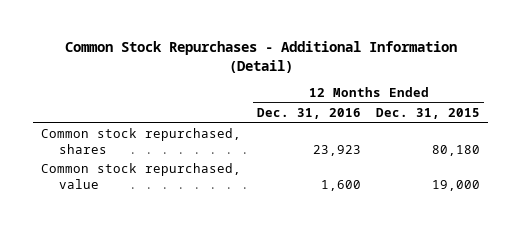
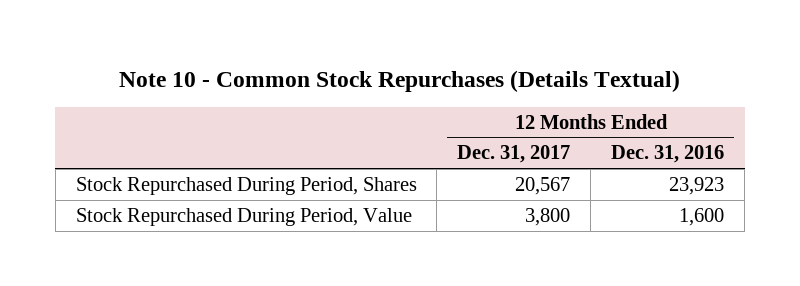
- Common Stock Repurchases - Additional Information (Detail)
+ Note 10 - Common Stock Repurchases (Details Textual)
- | 12 Months Ended Dec. 31, 2016 | 12 Months Ended Dec. 31, 2015
+ | 12 Months Ended Dec. 31, 2017 | 12 Months Ended Dec. 31, 2016
- Common stock repurchased, shares | 23,923 | 80,180
- Common stock repurchased, value | 1,600 | 19,000
+ Stock Repurchased During Period, Shares | 20,567 | 23,923
+ Stock Repurchased During Period, Value | 3,800 | 1,600

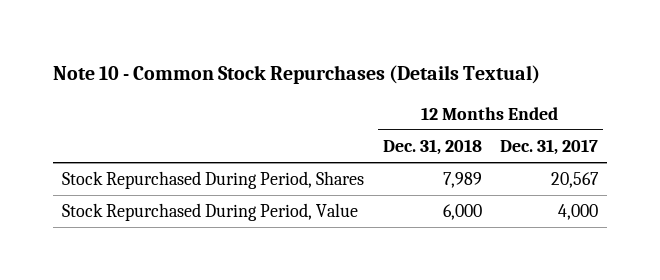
- | 12 Months Ended Dec. 31, 2017 | 12 Months Ended Dec. 31, 2016
+ | 12 Months Ended Dec. 31, 2018 | 12 Months Ended Dec. 31, 2017
- Stock Repurchased During Period, Value | 3,800 | 1,600
+ Stock Repurchased During Period, Value | 6,000 | 4,000

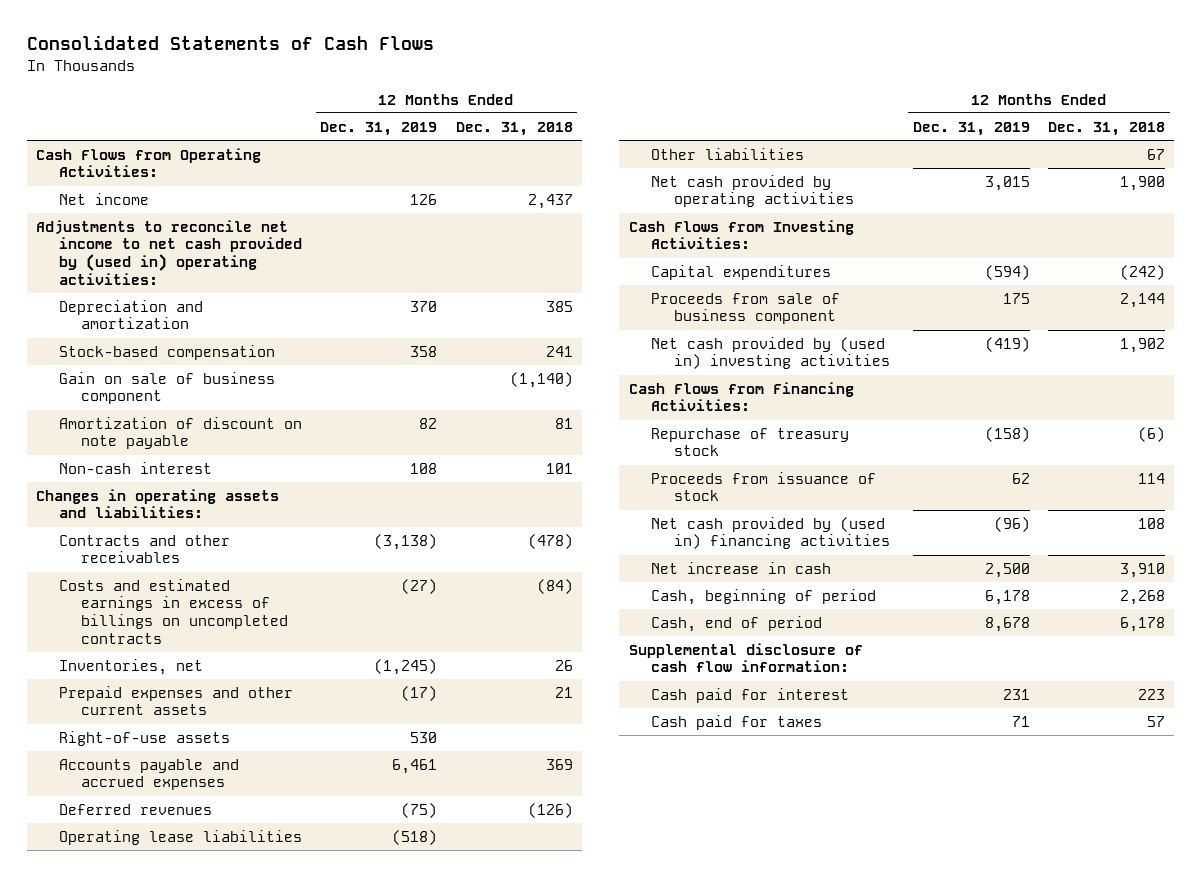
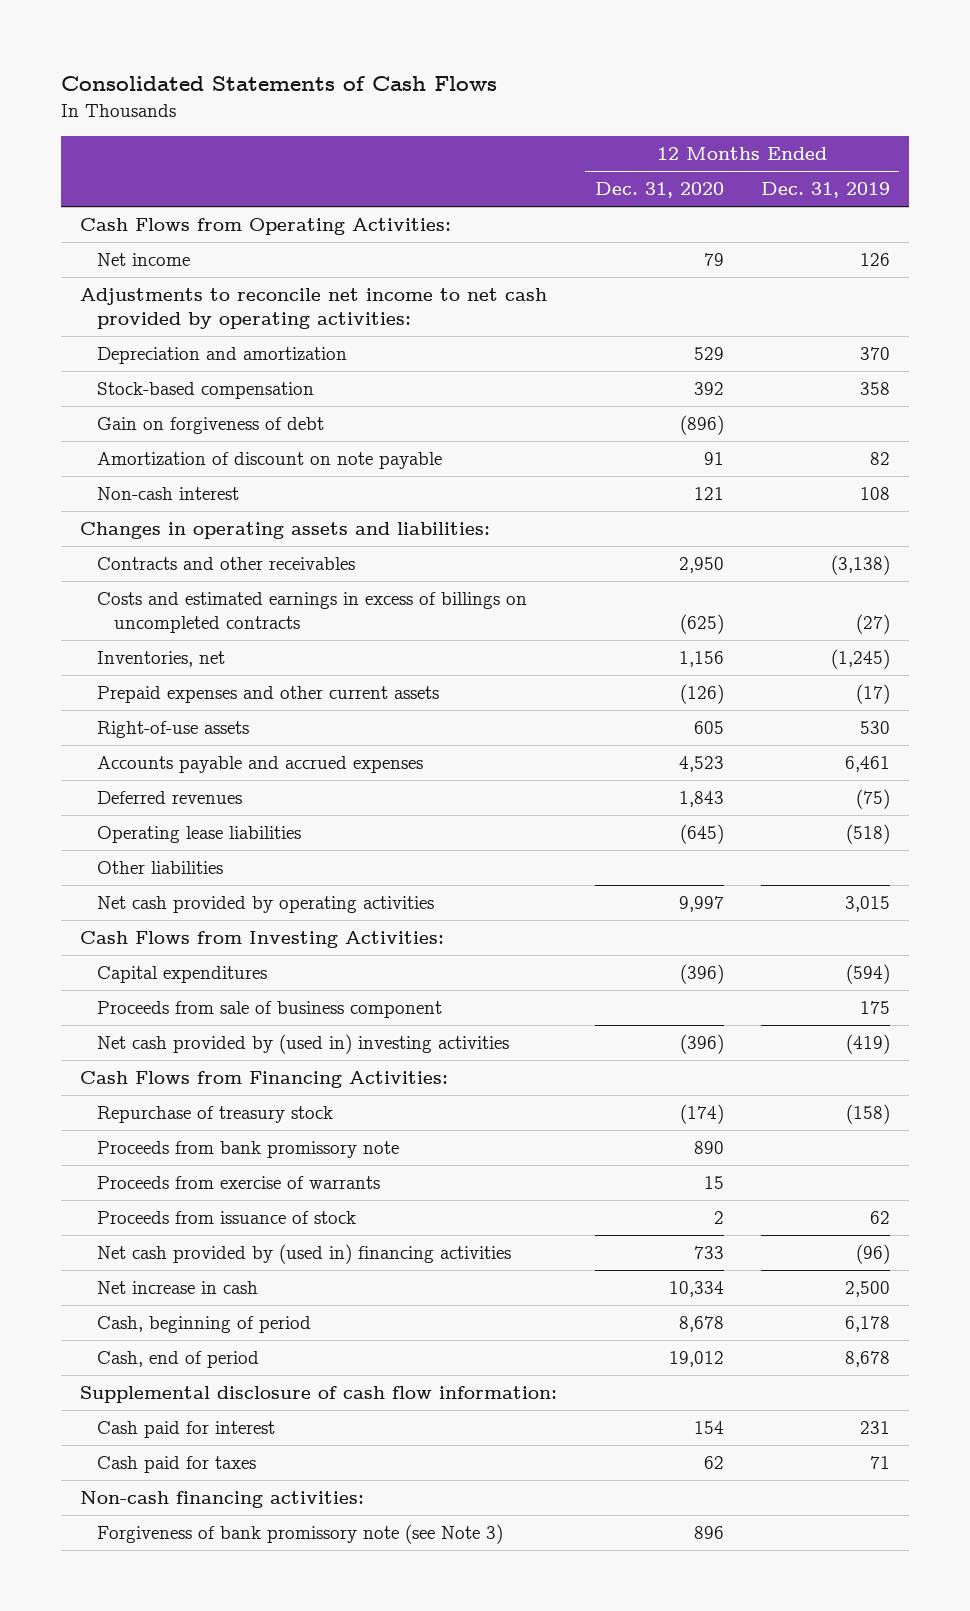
- | 12 Months Ended Dec. 31, 2019 | 12 Months Ended Dec. 31, 2018
+ | 12 Months Ended Dec. 31, 2020 | 12 Months Ended Dec. 31, 2019
- Adjustments to reconcile net income to net cash provided by (used in) operating activities:
+ Adjustments to reconcile net income to net cash provided by operating activities:
- Gain on sale of business component | | (1,140)
+ Gain on forgiveness of debt | (896) |
+ Proceeds from bank promissory note | 890 |
+ Proceeds from exercise of warrants | 15 |
+ Non-cash financing activities:
+ Forgiveness of bank promissory note (see Note 3) | 896 |

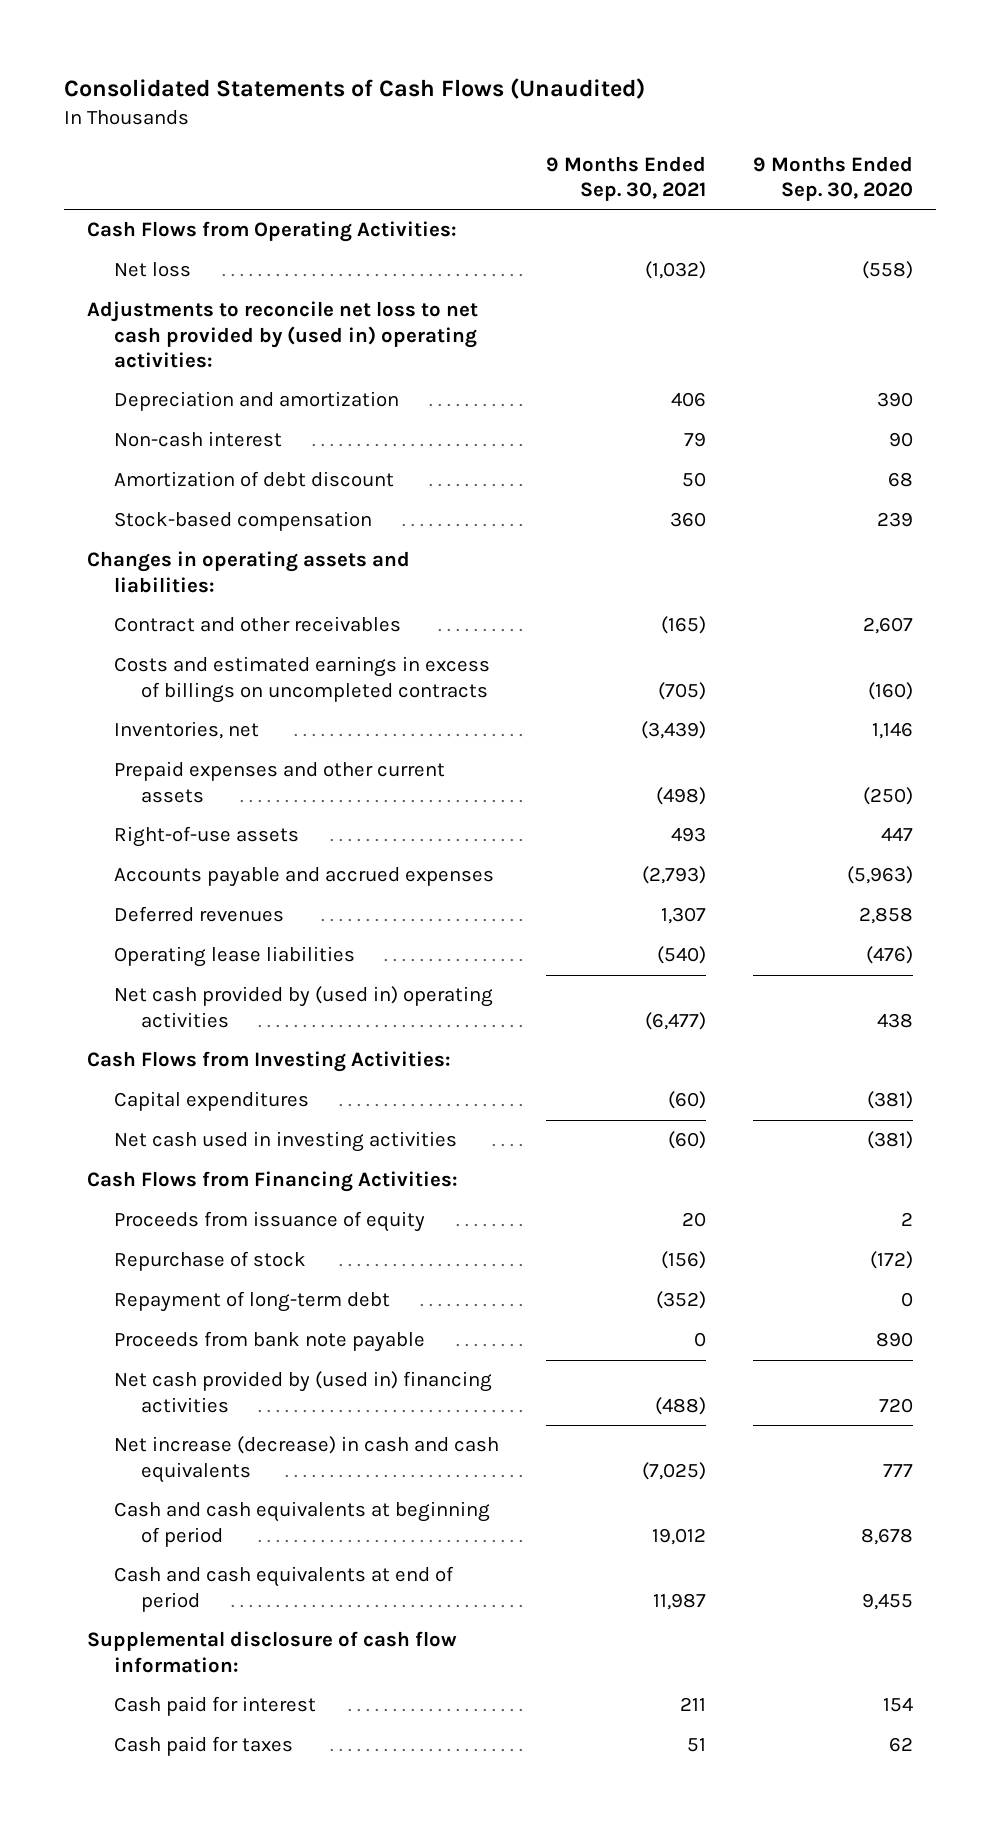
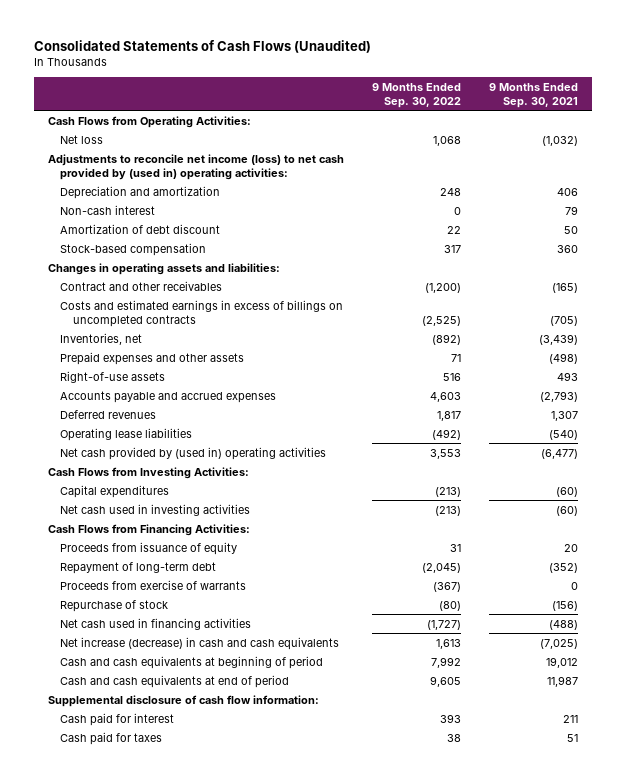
- | 9 Months Ended Sep. 30, 2021 | 9 Months Ended Sep. 30, 2020
+ | 9 Months Ended Sep. 30, 2022 | 9 Months Ended Sep. 30, 2021
- Adjustments to reconcile net loss to net cash provided by (used in) operating activities:
+ Adjustments to reconcile net income (loss) to net cash provided by (used in) operating activities:
- Prepaid expenses and other current assets | (498) | (250)
+ Prepaid expenses and other assets | 71 | (498)
- Proceeds from bank note payable | 0 | 890
- Net cash provided by (used in) financing activities | (488) | 720
+ Proceeds from exercise of warrants | (367) | 0
moved down: Repurchase of stock | (80) | (156)
+ Net cash used in financing activities | (1,727) | (488)

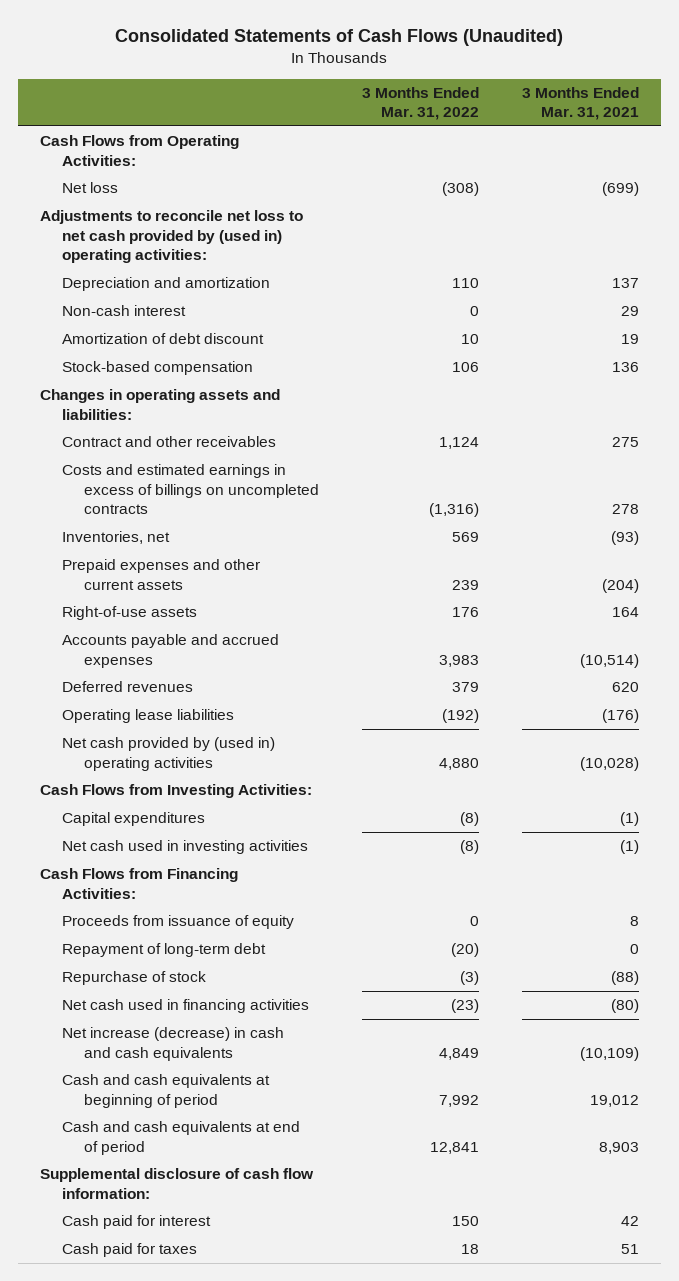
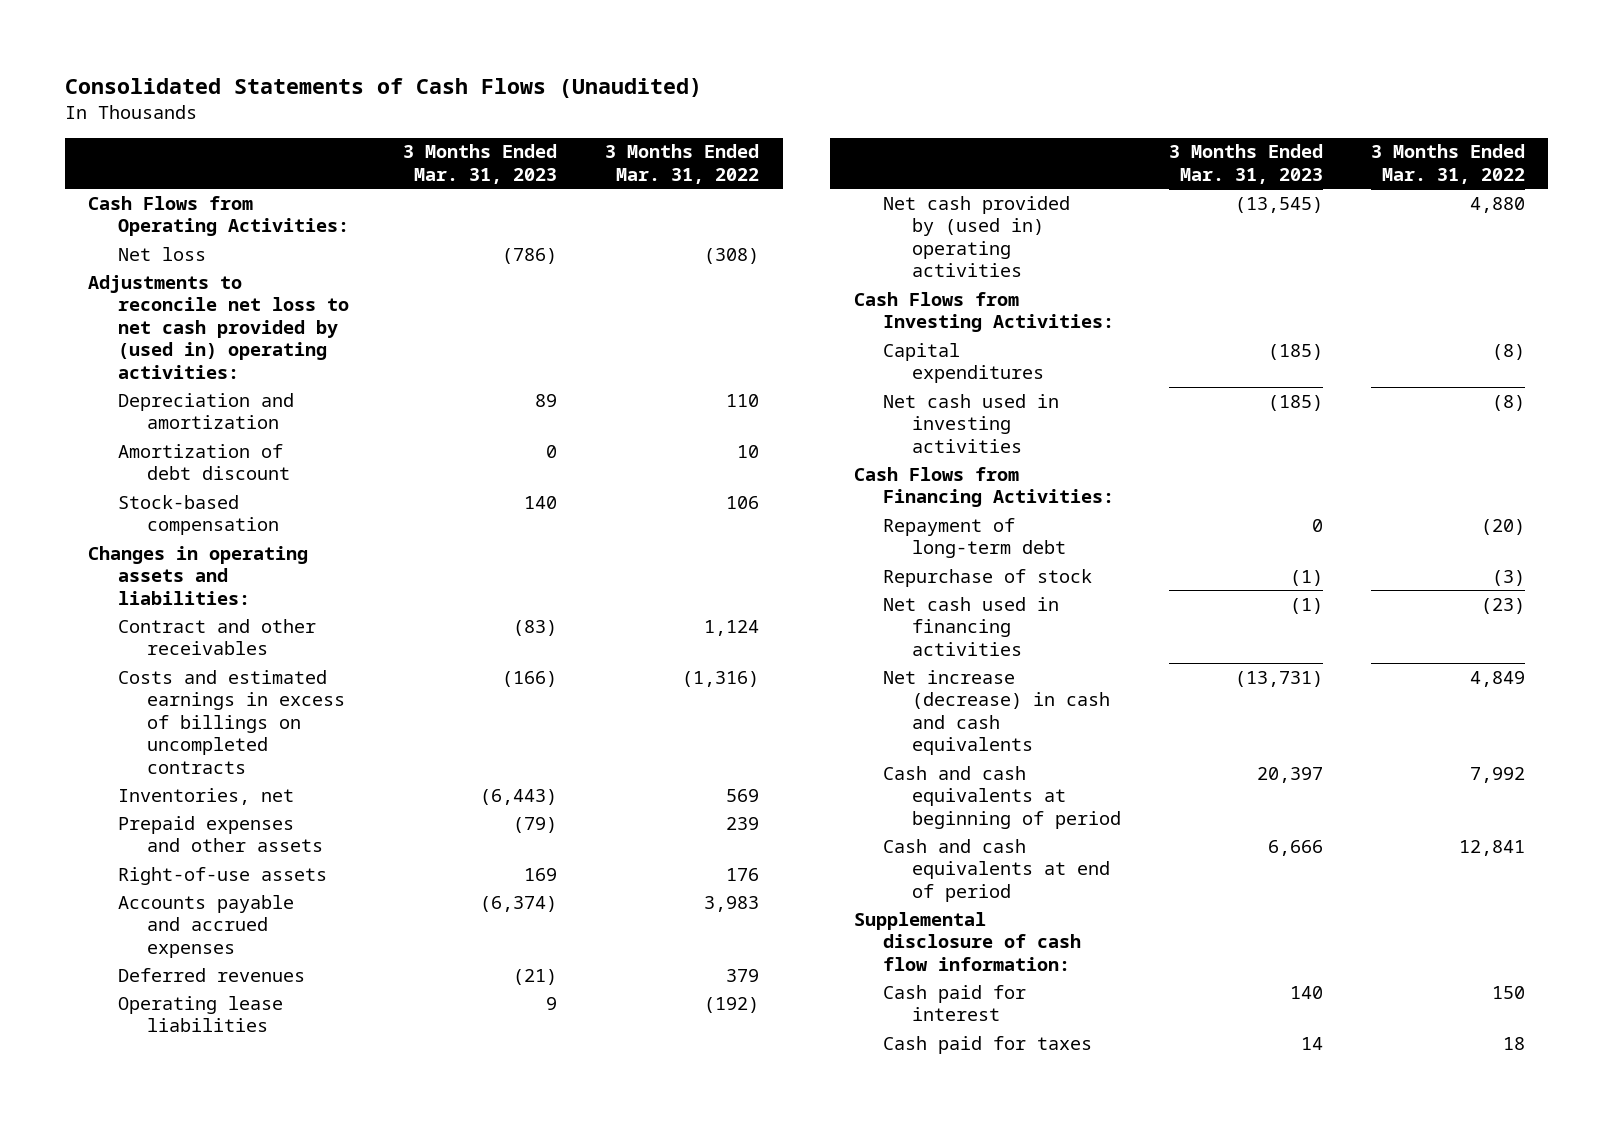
- | 3 Months Ended Mar. 31, 2022 | 3 Months Ended Mar. 31, 2021
+ | 3 Months Ended Mar. 31, 2023 | 3 Months Ended Mar. 31, 2022
- Non-cash interest | 0 | 29
- Prepaid expenses and other current assets | 239 | (204)
+ Prepaid expenses and other assets | (79) | 239
- Proceeds from issuance of equity | 0 | 8

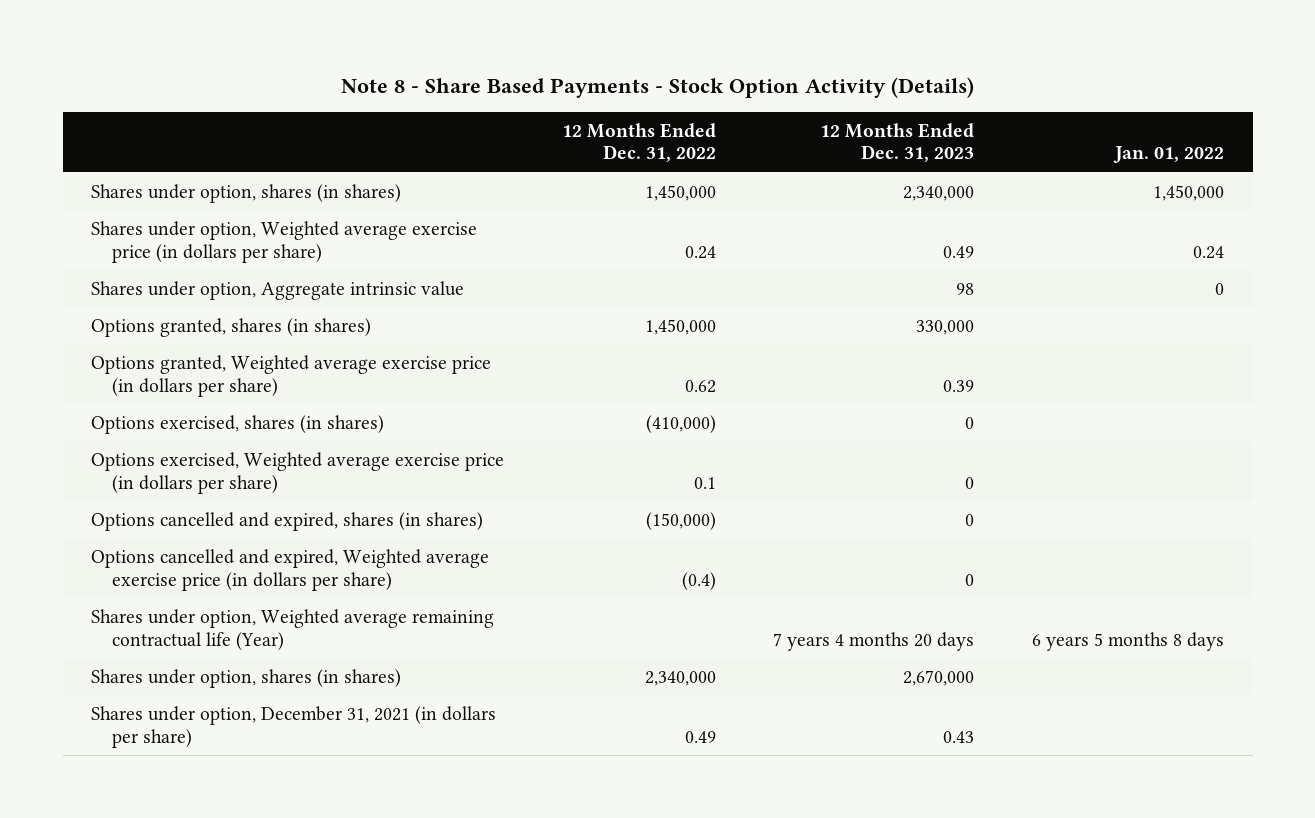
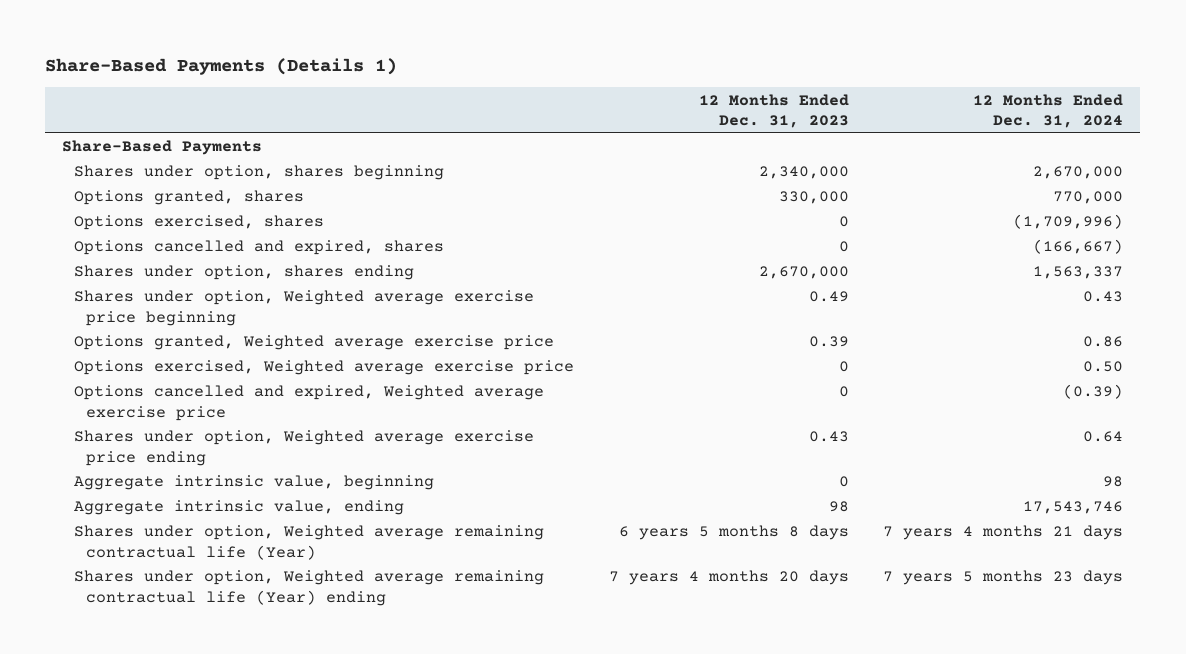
- Note 8 - Share Based Payments - Stock Option Activity (Details)
+ Share-Based Payments (Details 1)
- | 12 Months Ended Dec. 31, 2022 | 12 Months Ended Dec. 31, 2023 | Jan. 01, 2022
+ | 12 Months Ended Dec. 31, 2023 | 12 Months Ended Dec. 31, 2024
- Shares under option, shares (in shares) | 1,450,000 | 2,340,000 | 1,450,000
- Shares under option, Weighted average exercise price (in dollars per share) | 0.24 | 0.49 | 0.24
- Shares under option, Aggregate intrinsic value | | 98 | 0
- Options granted, shares (in shares) | 1,450,000 | 330,000 |
- Options granted, Weighted average exercise price (in dollars per share) | 0.62 | 0.39 |
- Options exercised, shares (in shares) | (410,000) | 0 |
- Options exercised, Weighted average exercise price (in dollars per share) | 0.1 | 0 |
- Options cancelled and expired, shares (in shares) | (150,000) | 0 |
- Options cancelled and expired, Weighted average exercise price (in dollars per share) | (0.4) | 0 |
- Shares under option, Weighted average remaining contractual life (Year) | | 7 years 4 months 20 days | 6 years 5 months 8 days
- Shares under option, shares (in shares) | 2,340,000 | 2,670,000 |
- Shares under option, December 31, 2021 (in dollars per share) | 0.49 | 0.43 |
+ Share-Based Payments
+ Shares under option, shares beginning | 2,340,000 | 2,670,000
+ Options granted, shares | 330,000 | 770,000
+ Options exercised, shares | 0 | (1,709,996)
+ Options cancelled and expired, shares | 0 | (166,667)
+ Shares under option, shares ending | 2,670,000 | 1,563,337
+ Shares under option, Weighted average exercise price beginning | 0.49 | 0.43
+ Options granted, Weighted average exercise price | 0.39 | 0.86
+ Options exercised, Weighted average exercise price | 0 | 0.50
+ Options cancelled and expired, Weighted average exercise price | 0 | (0.39)
+ Shares under option, Weighted average exercise price ending | 0.43 | 0.64
+ Aggregate intrinsic value, beginning | 0 | 98
+ Aggregate intrinsic value, ending | 98 | 17,543,746
+ Shares under option, Weighted average remaining contractual life (Year) | 6 years 5 months 8 days | 7 years 4 months 21 days
+ Shares under option, Weighted average remaining contractual life (Year) ending | 7 years 4 months 20 days | 7 years 5 months 23 days

